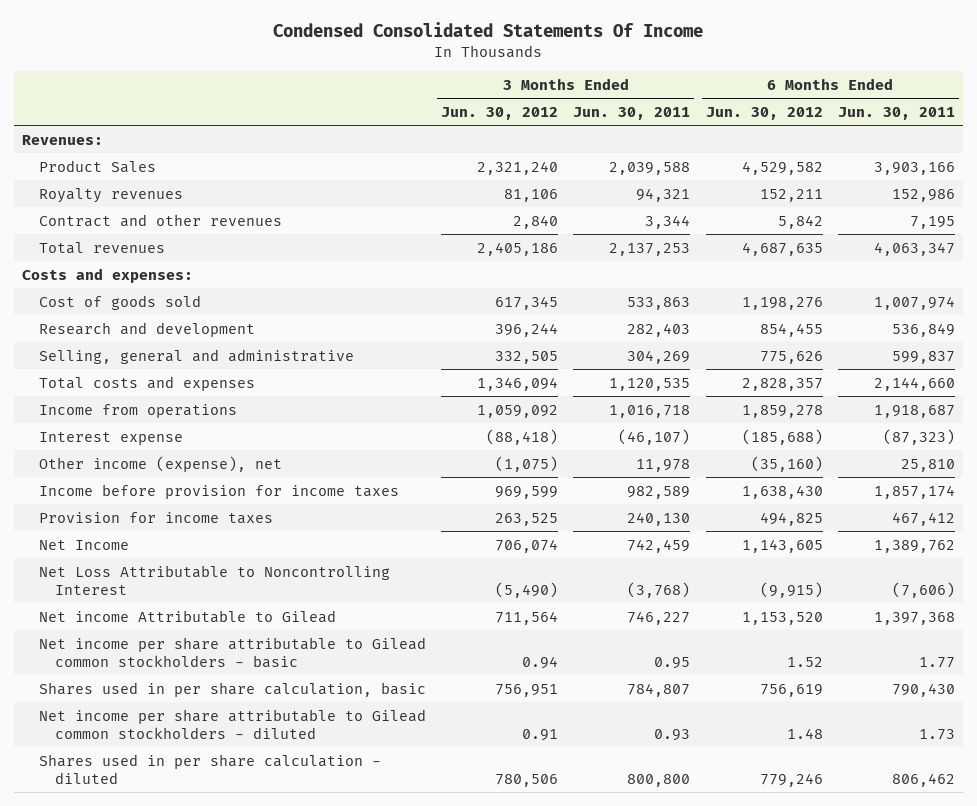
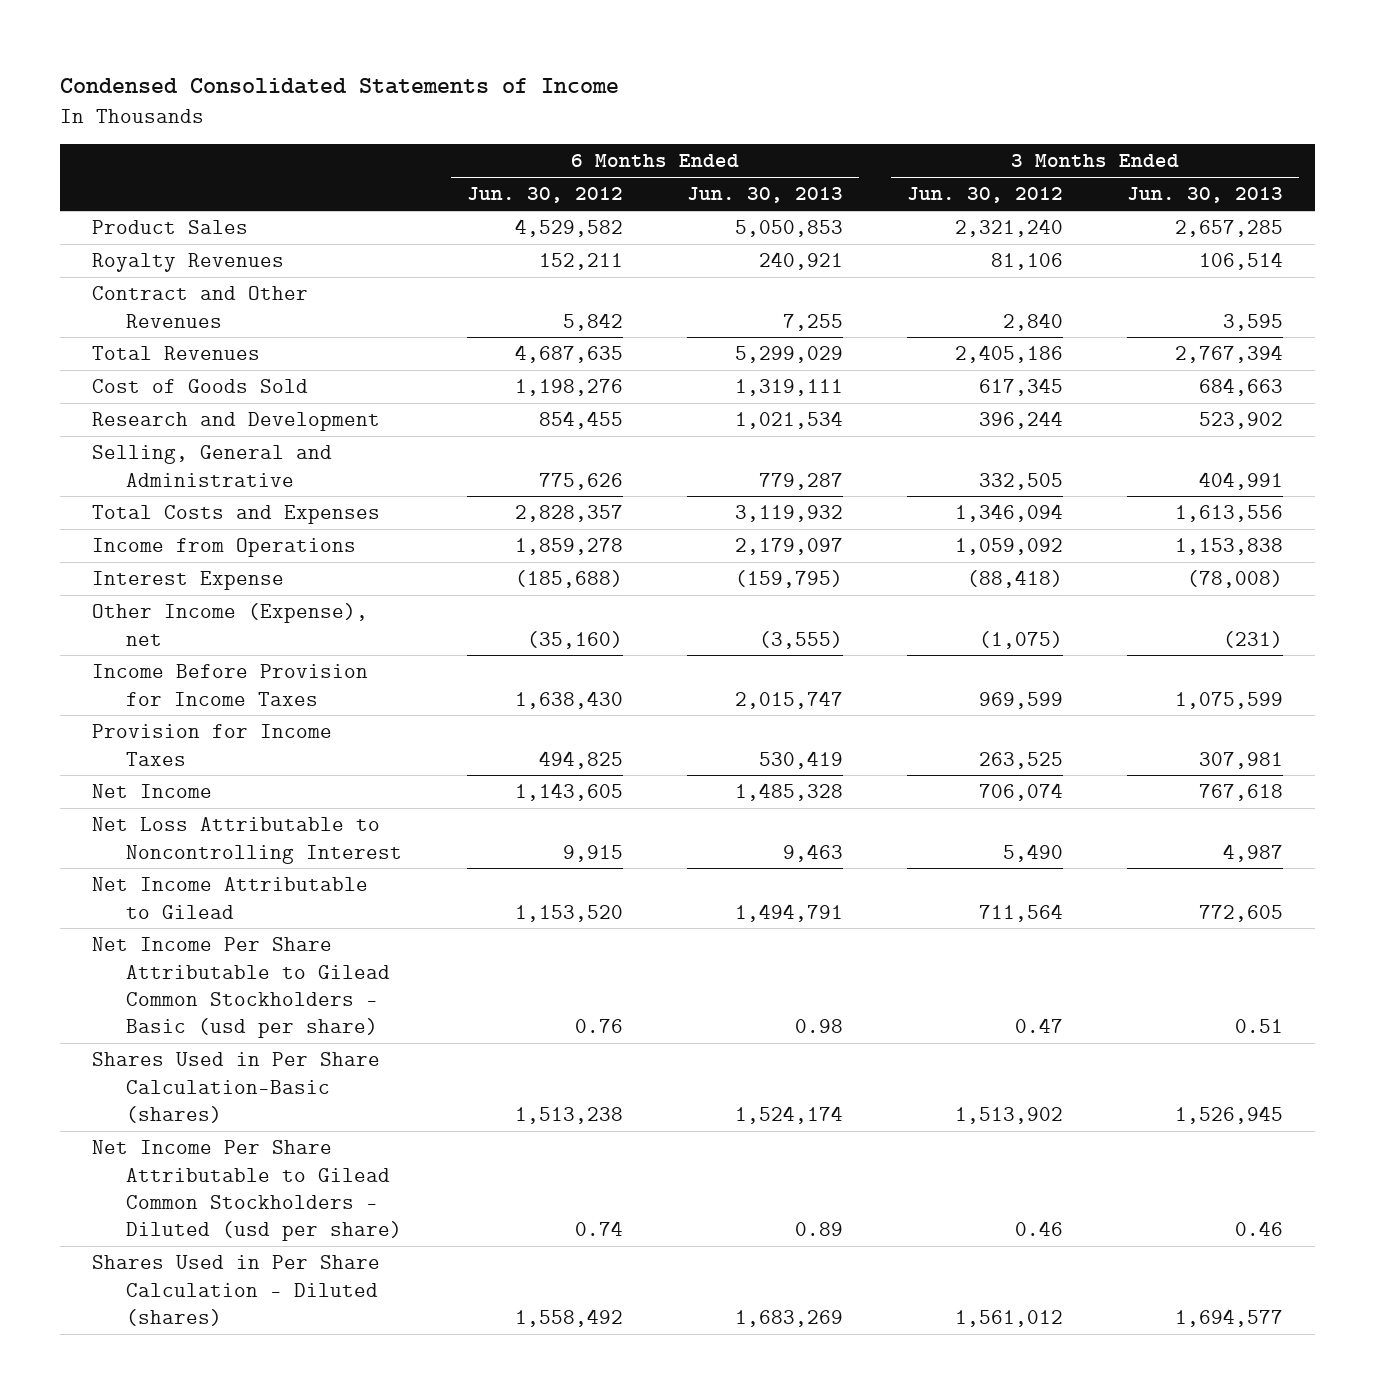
- Condensed Consolidated Statements Of Income
+ Condensed Consolidated Statements of Income
- | 3 Months Ended Jun. 30, 2012 | 3 Months Ended Jun. 30, 2011 | 6 Months Ended Jun. 30, 2012 | 6 Months Ended Jun. 30, 2011
+ | 6 Months Ended Jun. 30, 2012 | 6 Months Ended Jun. 30, 2013 | 3 Months Ended Jun. 30, 2012 | 3 Months Ended Jun. 30, 2013
- Revenues:
- Royalty revenues | 81,106 | 94,321 | 152,211 | 152,986
- Contract and other revenues | 2,840 | 3,344 | 5,842 | 7,195
- Total revenues | 2,405,186 | 2,137,253 | 4,687,635 | 4,063,347
- Costs and expenses:
- Cost of goods sold | 617,345 | 533,863 | 1,198,276 | 1,007,974
- Research and development | 396,244 | 282,403 | 854,455 | 536,849
- Selling, general and administrative | 332,505 | 304,269 | 775,626 | 599,837
- Total costs and expenses | 1,346,094 | 1,120,535 | 2,828,357 | 2,144,660
- Income from operations | 1,059,092 | 1,016,718 | 1,859,278 | 1,918,687
- Interest expense | (88,418) | (46,107) | (185,688) | (87,323)
- Other income (expense), net | (1,075) | 11,978 | (35,160) | 25,810
- Income before provision for income taxes | 969,599 | 982,589 | 1,638,430 | 1,857,174
- Provision for income taxes | 263,525 | 240,130 | 494,825 | 467,412
+ Royalty Revenues | 152,211 | 240,921 | 81,106 | 106,514
+ Contract and Other Revenues | 5,842 | 7,255 | 2,840 | 3,595
+ Total Revenues | 4,687,635 | 5,299,029 | 2,405,186 | 2,767,394
+ Cost of Goods Sold | 1,198,276 | 1,319,111 | 617,345 | 684,663
+ Research and Development | 854,455 | 1,021,534 | 396,244 | 523,902
+ Selling, General and Administrative | 775,626 | 779,287 | 332,505 | 404,991
+ Total Costs and Expenses | 2,828,357 | 3,119,932 | 1,346,094 | 1,613,556
+ Income from Operations | 1,859,278 | 2,179,097 | 1,059,092 | 1,153,838
+ Interest Expense | (185,688) | (159,795) | (88,418) | (78,008)
+ Other Income (Expense), net | (35,160) | (3,555) | (1,075) | (231)
+ Income Before Provision for Income Taxes | 1,638,430 | 2,015,747 | 969,599 | 1,075,599
+ Provision for Income Taxes | 494,825 | 530,419 | 263,525 | 307,981
- Net Loss Attributable to Noncontrolling Interest | (5,490) | (3,768) | (9,915) | (7,606)
- Net income Attributable to Gilead | 711,564 | 746,227 | 1,153,520 | 1,397,368
- Net income per share attributable to Gilead common stockholders - basic | 0.94 | 0.95 | 1.52 | 1.77
- Shares used in per share calculation, basic | 756,951 | 784,807 | 756,619 | 790,430
- Net income per share attributable to Gilead common stockholders - diluted | 0.91 | 0.93 | 1.48 | 1.73
- Shares used in per share calculation - diluted | 780,506 | 800,800 | 779,246 | 806,462
+ Net Loss Attributable to Noncontrolling Interest | 9,915 | 9,463 | 5,490 | 4,987
+ Net Income Attributable to Gilead | 1,153,520 | 1,494,791 | 711,564 | 772,605
+ Net Income Per Share Attributable to Gilead Common Stockholders - Basic (usd per share) | 0.76 | 0.98 | 0.47 | 0.51
+ Shares Used in Per Share Calculation-Basic (shares) | 1,513,238 | 1,524,174 | 1,513,902 | 1,526,945
+ Net Income Per Share Attributable to Gilead Common Stockholders - Diluted (usd per share) | 0.74 | 0.89 | 0.46 | 0.46
+ Shares Used in Per Share Calculation - Diluted (shares) | 1,558,492 | 1,683,269 | 1,561,012 | 1,694,577

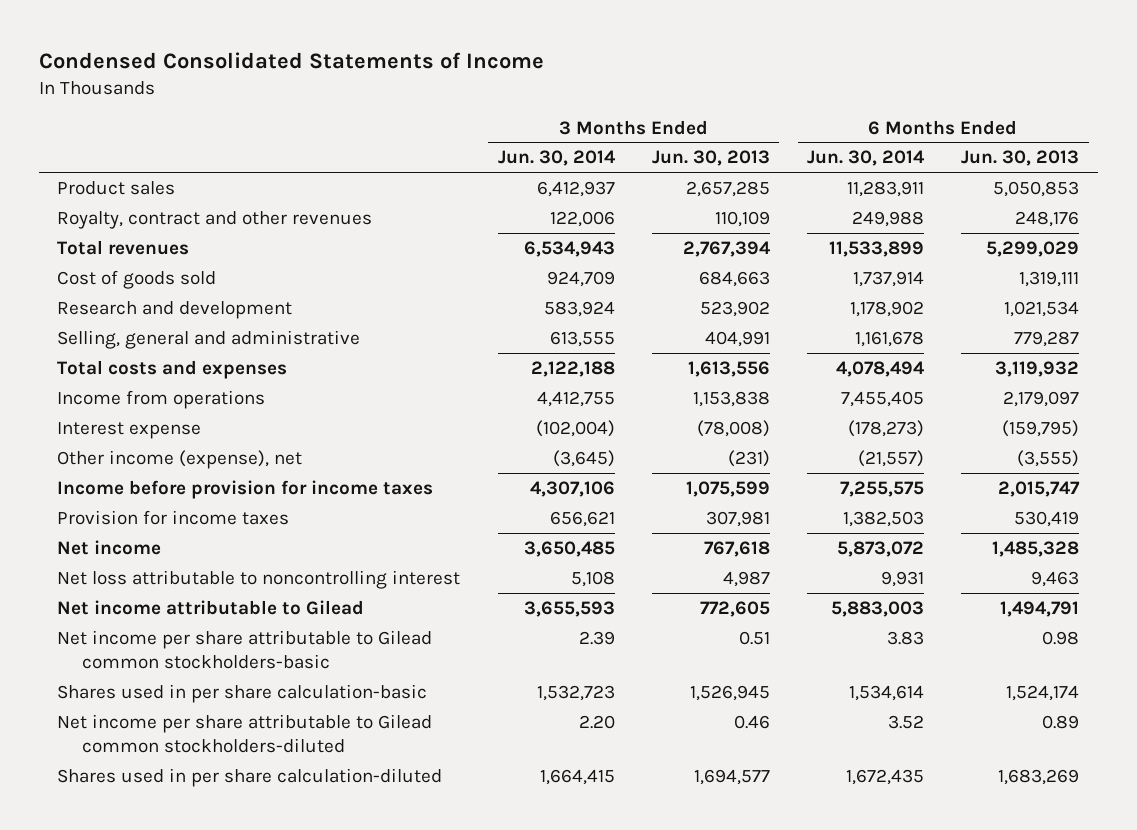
- | 6 Months Ended Jun. 30, 2012 | 6 Months Ended Jun. 30, 2013 | 3 Months Ended Jun. 30, 2012 | 3 Months Ended Jun. 30, 2013
+ | 3 Months Ended Jun. 30, 2014 | 3 Months Ended Jun. 30, 2013 | 6 Months Ended Jun. 30, 2014 | 6 Months Ended Jun. 30, 2013
- Product Sales | 4,529,582 | 5,050,853 | 2,321,240 | 2,657,285
- Royalty Revenues | 152,211 | 240,921 | 81,106 | 106,514
- Contract and Other Revenues | 5,842 | 7,255 | 2,840 | 3,595
- Total Revenues | 4,687,635 | 5,299,029 | 2,405,186 | 2,767,394
- Cost of Goods Sold | 1,198,276 | 1,319,111 | 617,345 | 684,663
- Research and Development | 854,455 | 1,021,534 | 396,244 | 523,902
- Selling, General and Administrative | 775,626 | 779,287 | 332,505 | 404,991
- Total Costs and Expenses | 2,828,357 | 3,119,932 | 1,346,094 | 1,613,556
- Income from Operations | 1,859,278 | 2,179,097 | 1,059,092 | 1,153,838
- Interest Expense | (185,688) | (159,795) | (88,418) | (78,008)
- Other Income (Expense), net | (35,160) | (3,555) | (1,075) | (231)
- Income Before Provision for Income Taxes | 1,638,430 | 2,015,747 | 969,599 | 1,075,599
- Provision for Income Taxes | 494,825 | 530,419 | 263,525 | 307,981
- Net Income | 1,143,605 | 1,485,328 | 706,074 | 767,618
- Net Loss Attributable to Noncontrolling Interest | 9,915 | 9,463 | 5,490 | 4,987
- Net Income Attributable to Gilead | 1,153,520 | 1,494,791 | 711,564 | 772,605
- Net Income Per Share Attributable to Gilead Common Stockholders - Basic (usd per share) | 0.76 | 0.98 | 0.47 | 0.51
- Shares Used in Per Share Calculation-Basic (shares) | 1,513,238 | 1,524,174 | 1,513,902 | 1,526,945
- Net Income Per Share Attributable to Gilead Common Stockholders - Diluted (usd per share) | 0.74 | 0.89 | 0.46 | 0.46
- Shares Used in Per Share Calculation - Diluted (shares) | 1,558,492 | 1,683,269 | 1,561,012 | 1,694,577
+ Product sales | 6,412,937 | 2,657,285 | 11,283,911 | 5,050,853
+ Royalty, contract and other revenues | 122,006 | 110,109 | 249,988 | 248,176
+ Total revenues | 6,534,943 | 2,767,394 | 11,533,899 | 5,299,029
+ Cost of goods sold | 924,709 | 684,663 | 1,737,914 | 1,319,111
+ Research and development | 583,924 | 523,902 | 1,178,902 | 1,021,534
+ Selling, general and administrative | 613,555 | 404,991 | 1,161,678 | 779,287
+ Total costs and expenses | 2,122,188 | 1,613,556 | 4,078,494 | 3,119,932
+ Income from operations | 4,412,755 | 1,153,838 | 7,455,405 | 2,179,097
+ Interest expense | (102,004) | (78,008) | (178,273) | (159,795)
+ Other income (expense), net | (3,645) | (231) | (21,557) | (3,555)
+ Income before provision for income taxes | 4,307,106 | 1,075,599 | 7,255,575 | 2,015,747
+ Provision for income taxes | 656,621 | 307,981 | 1,382,503 | 530,419
+ Net income | 3,650,485 | 767,618 | 5,873,072 | 1,485,328
+ Net loss attributable to noncontrolling interest | 5,108 | 4,987 | 9,931 | 9,463
+ Net income attributable to Gilead | 3,655,593 | 772,605 | 5,883,003 | 1,494,791
+ Net income per share attributable to Gilead common stockholders-basic | 2.39 | 0.51 | 3.83 | 0.98
+ Shares used in per share calculation-basic | 1,532,723 | 1,526,945 | 1,534,614 | 1,524,174
+ Net income per share attributable to Gilead common stockholders-diluted | 2.20 | 0.46 | 3.52 | 0.89
+ Shares used in per share calculation-diluted | 1,664,415 | 1,694,577 | 1,672,435 | 1,683,269

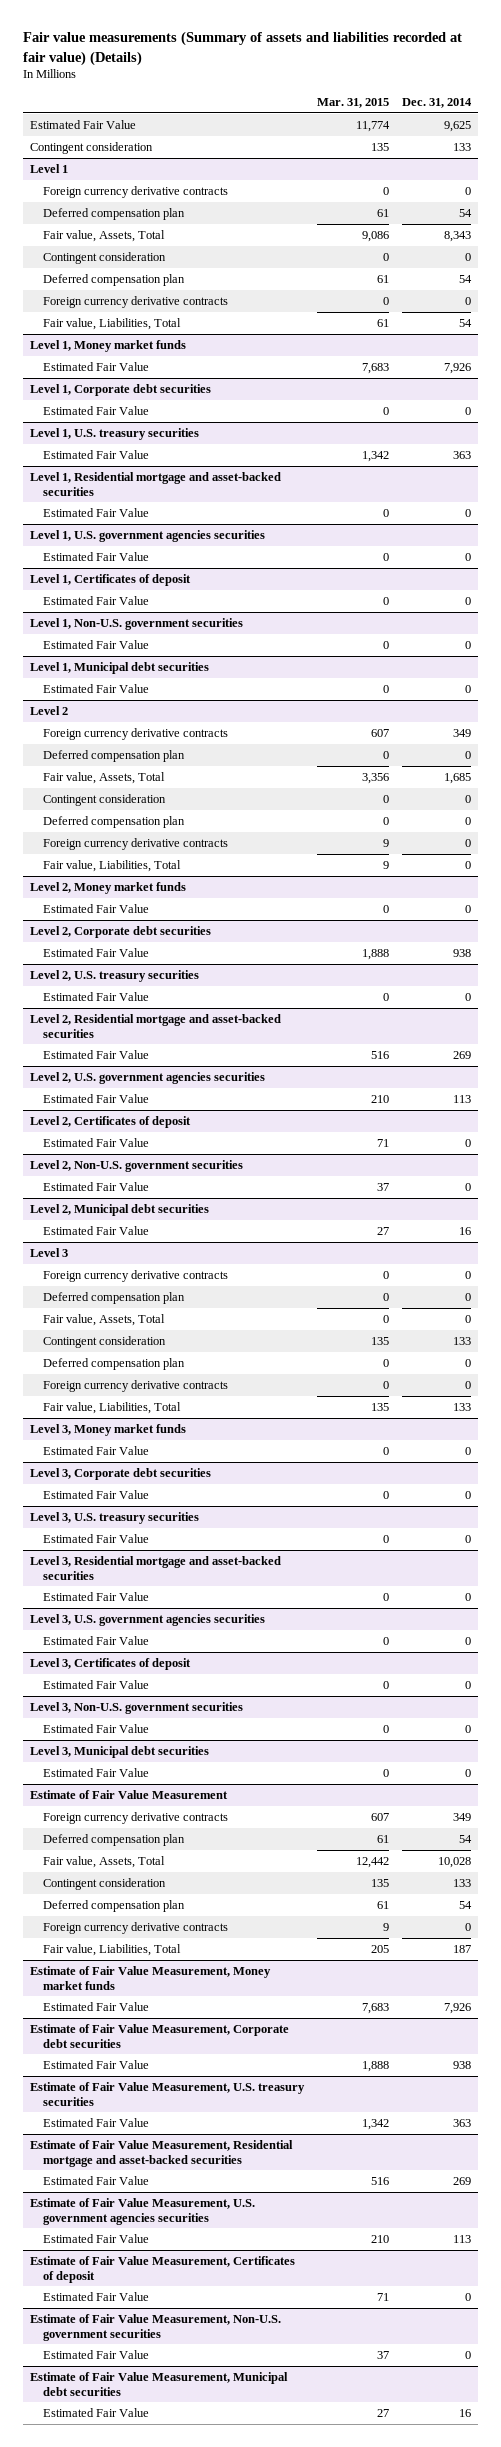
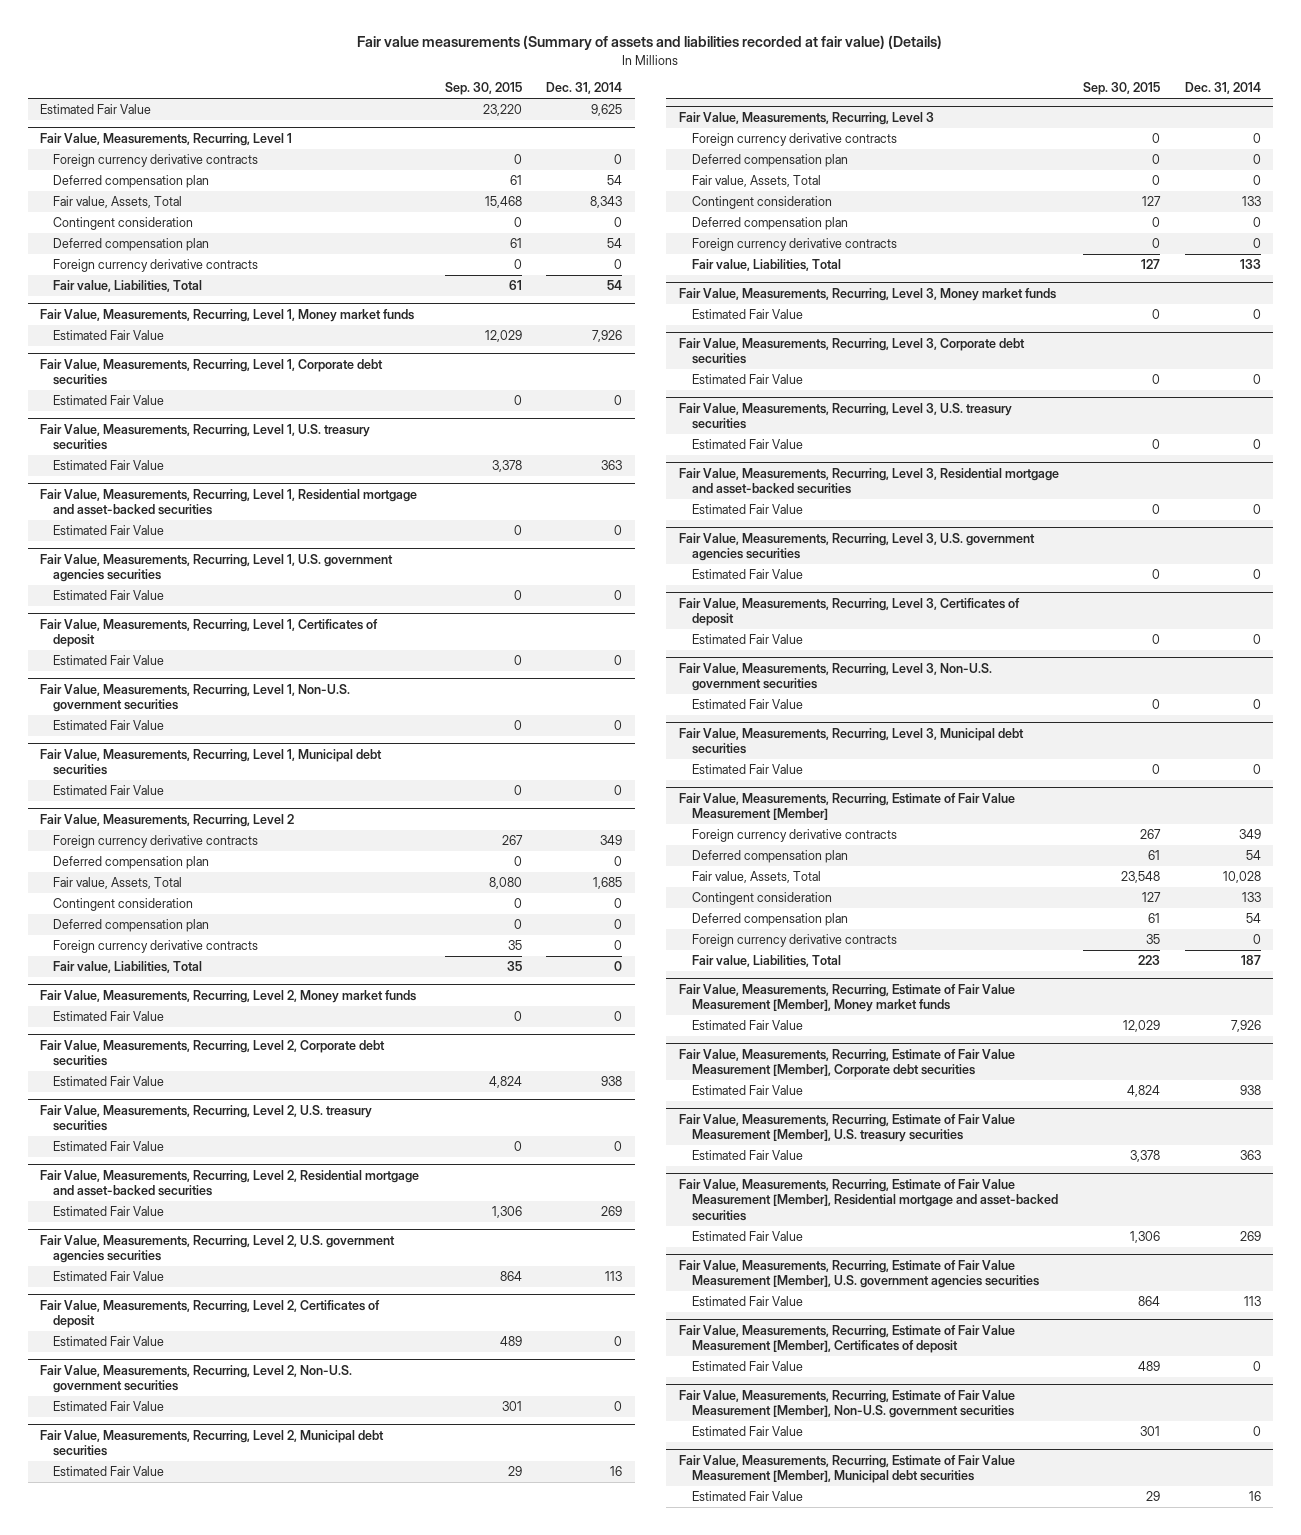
- | Mar. 31, 2015 | Dec. 31, 2014
+ | Sep. 30, 2015 | Dec. 31, 2014
- Contingent consideration | 135 | 133
- Level 1
+ Fair Value, Measurements, Recurring, Level 1
- Level 1, Money market funds
+ Fair Value, Measurements, Recurring, Level 1, Money market funds
- Level 1, Corporate debt securities
+ Fair Value, Measurements, Recurring, Level 1, Corporate debt securities
- Level 1, U.S. treasury securities
+ Fair Value, Measurements, Recurring, Level 1, U.S. treasury securities
- Level 1, Residential mortgage and asset-backed securities
+ Fair Value, Measurements, Recurring, Level 1, Residential mortgage and asset-backed securities
- Level 1, U.S. government agencies securities
+ Fair Value, Measurements, Recurring, Level 1, U.S. government agencies securities
- Level 1, Certificates of deposit
+ Fair Value, Measurements, Recurring, Level 1, Certificates of deposit
- Level 1, Non-U.S. government securities
+ Fair Value, Measurements, Recurring, Level 1, Non-U.S. government securities
- Level 1, Municipal debt securities
+ Fair Value, Measurements, Recurring, Level 1, Municipal debt securities
- Level 2
+ Fair Value, Measurements, Recurring, Level 2
- Level 2, Money market funds
+ Fair Value, Measurements, Recurring, Level 2, Money market funds
- Level 2, Corporate debt securities
+ Fair Value, Measurements, Recurring, Level 2, Corporate debt securities
- Level 2, U.S. treasury securities
+ Fair Value, Measurements, Recurring, Level 2, U.S. treasury securities
- Level 2, Residential mortgage and asset-backed securities
+ Fair Value, Measurements, Recurring, Level 2, Residential mortgage and asset-backed securities
- Level 2, U.S. government agencies securities
+ Fair Value, Measurements, Recurring, Level 2, U.S. government agencies securities
- Level 2, Certificates of deposit
+ Fair Value, Measurements, Recurring, Level 2, Certificates of deposit
- Level 2, Non-U.S. government securities
+ Fair Value, Measurements, Recurring, Level 2, Non-U.S. government securities
- Level 2, Municipal debt securities
+ Fair Value, Measurements, Recurring, Level 2, Municipal debt securities
- Level 3
+ Fair Value, Measurements, Recurring, Level 3
- Level 3, Money market funds
+ Fair Value, Measurements, Recurring, Level 3, Money market funds
- Level 3, Corporate debt securities
+ Fair Value, Measurements, Recurring, Level 3, Corporate debt securities
- Level 3, U.S. treasury securities
+ Fair Value, Measurements, Recurring, Level 3, U.S. treasury securities
- Level 3, Residential mortgage and asset-backed securities
+ Fair Value, Measurements, Recurring, Level 3, Residential mortgage and asset-backed securities
- Level 3, U.S. government agencies securities
+ Fair Value, Measurements, Recurring, Level 3, U.S. government agencies securities
- Level 3, Certificates of deposit
+ Fair Value, Measurements, Recurring, Level 3, Certificates of deposit
- Level 3, Non-U.S. government securities
+ Fair Value, Measurements, Recurring, Level 3, Non-U.S. government securities
- Level 3, Municipal debt securities
+ Fair Value, Measurements, Recurring, Level 3, Municipal debt securities
- Estimate of Fair Value Measurement
+ Fair Value, Measurements, Recurring, Estimate of Fair Value Measurement [Member]
- Estimate of Fair Value Measurement, Money market funds
+ Fair Value, Measurements, Recurring, Estimate of Fair Value Measurement [Member], Money market funds
- Estimate of Fair Value Measurement, Corporate debt securities
+ Fair Value, Measurements, Recurring, Estimate of Fair Value Measurement [Member], Corporate debt securities
- Estimate of Fair Value Measurement, U.S. treasury securities
+ Fair Value, Measurements, Recurring, Estimate of Fair Value Measurement [Member], U.S. treasury securities
- Estimate of Fair Value Measurement, Residential mortgage and asset-backed securities
+ Fair Value, Measurements, Recurring, Estimate of Fair Value Measurement [Member], Residential mortgage and asset-backed securities
- Estimate of Fair Value Measurement, U.S. government agencies securities
+ Fair Value, Measurements, Recurring, Estimate of Fair Value Measurement [Member], U.S. government agencies securities
- Estimate of Fair Value Measurement, Certificates of deposit
+ Fair Value, Measurements, Recurring, Estimate of Fair Value Measurement [Member], Certificates of deposit
- Estimate of Fair Value Measurement, Non-U.S. government securities
+ Fair Value, Measurements, Recurring, Estimate of Fair Value Measurement [Member], Non-U.S. government securities
- Estimate of Fair Value Measurement, Municipal debt securities
+ Fair Value, Measurements, Recurring, Estimate of Fair Value Measurement [Member], Municipal debt securities

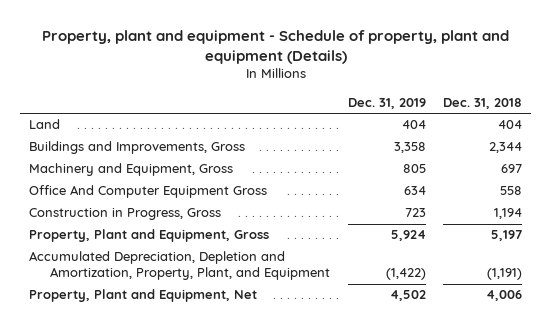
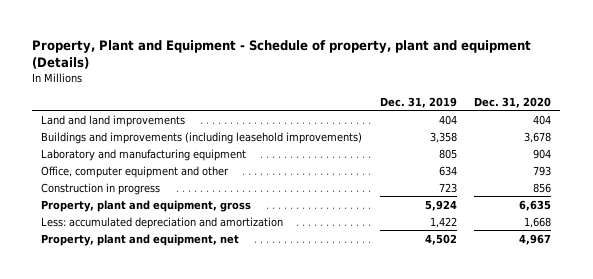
- Property, plant and equipment - Schedule of property, plant and equipment (Details)
+ Property, Plant and Equipment - Schedule of property, plant and equipment (Details)
- | Dec. 31, 2019 | Dec. 31, 2018
+ | Dec. 31, 2019 | Dec. 31, 2020
- Land | 404 | 404
- Buildings and Improvements, Gross | 3,358 | 2,344
- Machinery and Equipment, Gross | 805 | 697
- Office And Computer Equipment Gross | 634 | 558
- Construction in Progress, Gross | 723 | 1,194
- Property, Plant and Equipment, Gross | 5,924 | 5,197
- Accumulated Depreciation, Depletion and Amortization, Property, Plant, and Equipment | (1,422) | (1,191)
- Property, Plant and Equipment, Net | 4,502 | 4,006
+ Land and land improvements | 404 | 404
+ Buildings and improvements (including leasehold improvements) | 3,358 | 3,678
+ Laboratory and manufacturing equipment | 805 | 904
+ Office, computer equipment and other | 634 | 793
+ Construction in progress | 723 | 856
+ Property, plant and equipment, gross | 5,924 | 6,635
+ Less: accumulated depreciation and amortization | 1,422 | 1,668
+ Property, plant and equipment, net | 4,502 | 4,967

